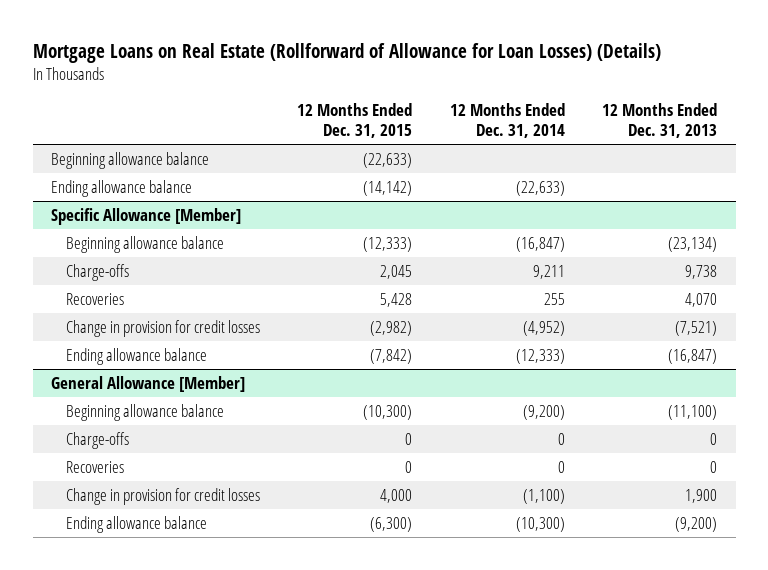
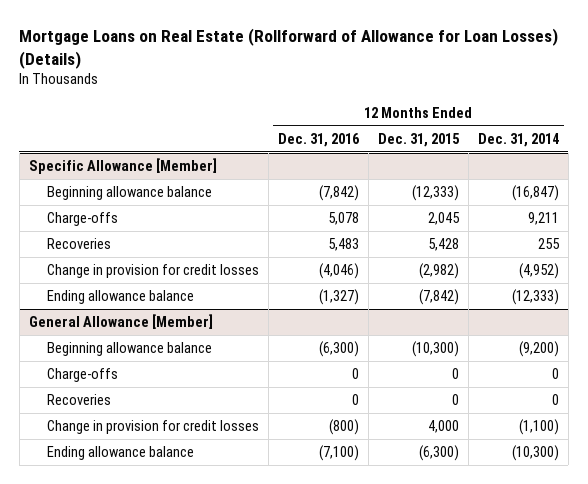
- | 12 Months Ended Dec. 31, 2015 | 12 Months Ended Dec. 31, 2014 | 12 Months Ended Dec. 31, 2013
+ | 12 Months Ended Dec. 31, 2016 | 12 Months Ended Dec. 31, 2015 | 12 Months Ended Dec. 31, 2014
- Beginning allowance balance | (22,633) | |
- Ending allowance balance | (14,142) | (22,633) |

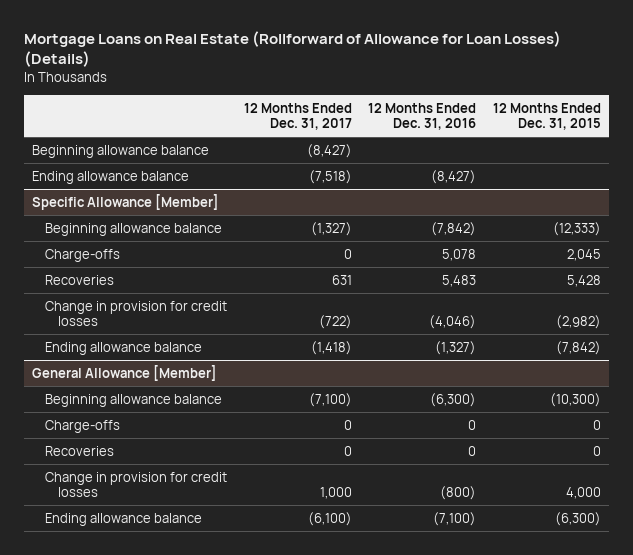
- | 12 Months Ended Dec. 31, 2016 | 12 Months Ended Dec. 31, 2015 | 12 Months Ended Dec. 31, 2014
+ | 12 Months Ended Dec. 31, 2017 | 12 Months Ended Dec. 31, 2016 | 12 Months Ended Dec. 31, 2015
+ Beginning allowance balance | (8,427) | |
+ Ending allowance balance | (7,518) | (8,427) |

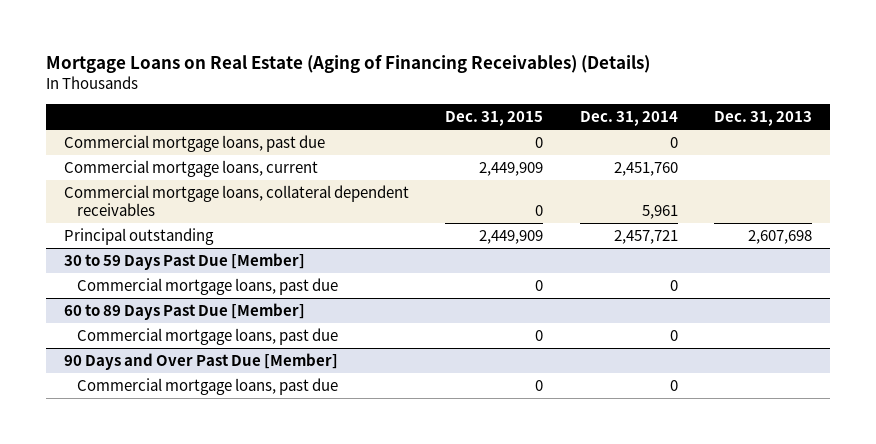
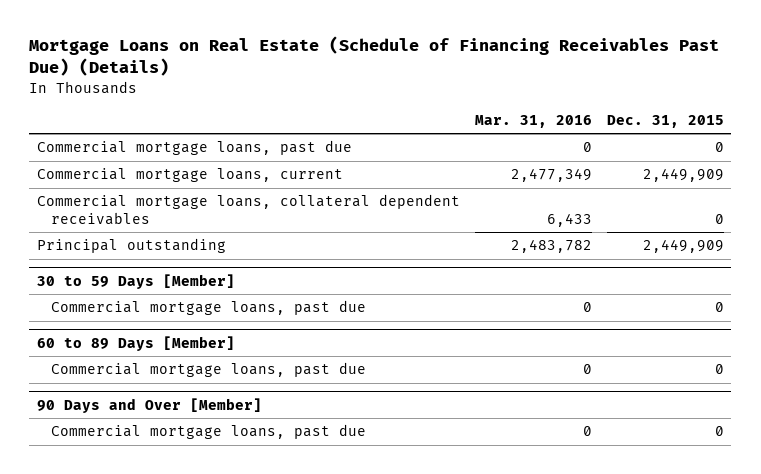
- Mortgage Loans on Real Estate (Aging of Financing Receivables) (Details)
+ Mortgage Loans on Real Estate (Schedule of Financing Receivables Past Due) (Details)
- | Dec. 31, 2015 | Dec. 31, 2014 | Dec. 31, 2013
+ | Mar. 31, 2016 | Dec. 31, 2015
- 30 to 59 Days Past Due [Member]
+ 30 to 59 Days [Member]
- 60 to 89 Days Past Due [Member]
+ 60 to 89 Days [Member]
- 90 Days and Over Past Due [Member]
+ 90 Days and Over [Member]

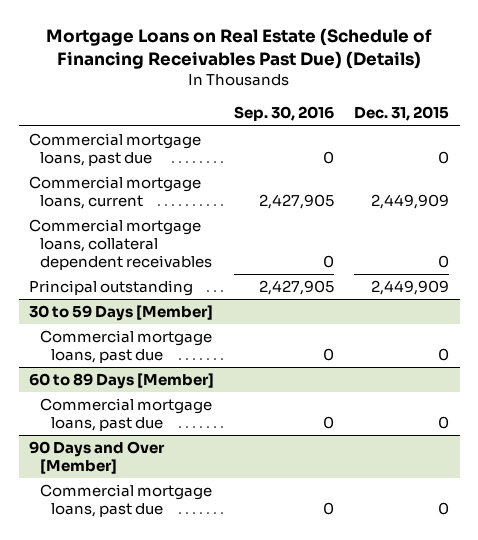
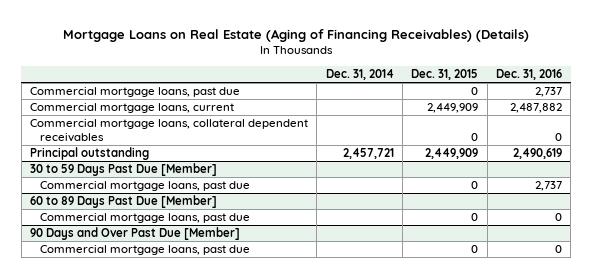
- Mortgage Loans on Real Estate (Schedule of Financing Receivables Past Due) (Details)
+ Mortgage Loans on Real Estate (Aging of Financing Receivables) (Details)
- | Sep. 30, 2016 | Dec. 31, 2015
+ | Dec. 31, 2014 | Dec. 31, 2015 | Dec. 31, 2016
- 30 to 59 Days [Member]
+ 30 to 59 Days Past Due [Member]
- 60 to 89 Days [Member]
+ 60 to 89 Days Past Due [Member]
- 90 Days and Over [Member]
+ 90 Days and Over Past Due [Member]

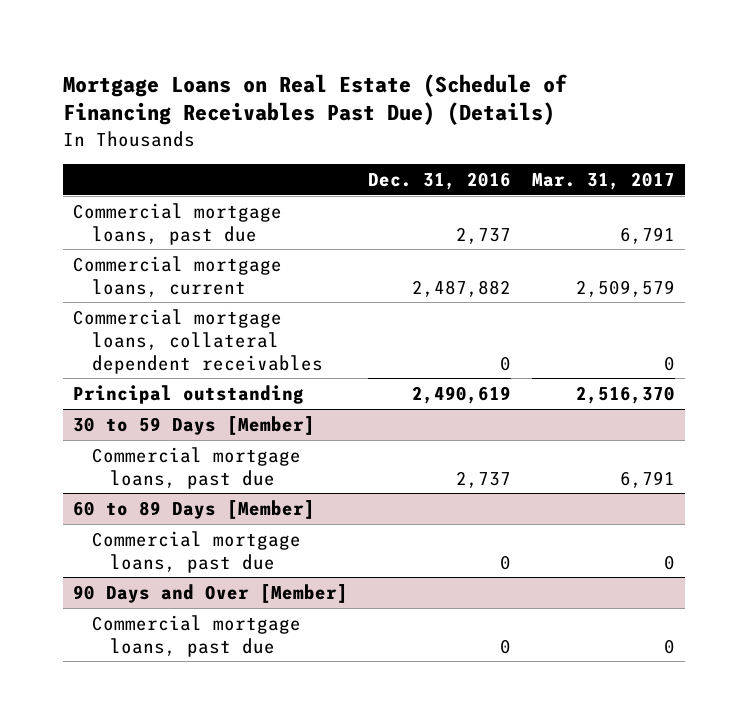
- Mortgage Loans on Real Estate (Aging of Financing Receivables) (Details)
+ Mortgage Loans on Real Estate (Schedule of Financing Receivables Past Due) (Details)
- | Dec. 31, 2014 | Dec. 31, 2015 | Dec. 31, 2016
+ | Dec. 31, 2016 | Mar. 31, 2017
- 30 to 59 Days Past Due [Member]
+ 30 to 59 Days [Member]
- 60 to 89 Days Past Due [Member]
+ 60 to 89 Days [Member]
- 90 Days and Over Past Due [Member]
+ 90 Days and Over [Member]

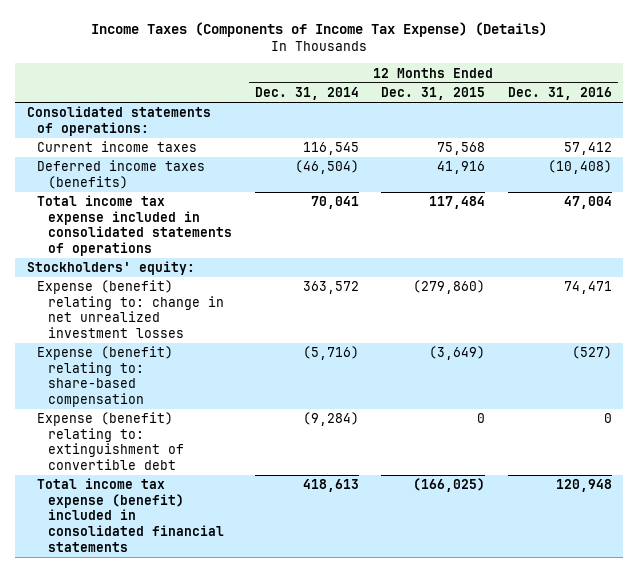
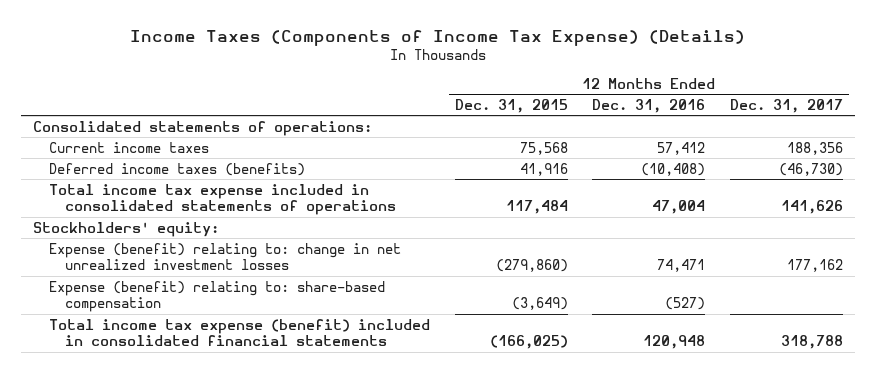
- | 12 Months Ended Dec. 31, 2014 | 12 Months Ended Dec. 31, 2015 | 12 Months Ended Dec. 31, 2016
+ | 12 Months Ended Dec. 31, 2015 | 12 Months Ended Dec. 31, 2016 | 12 Months Ended Dec. 31, 2017
- Expense (benefit) relating to: extinguishment of convertible debt | (9,284) | 0 | 0

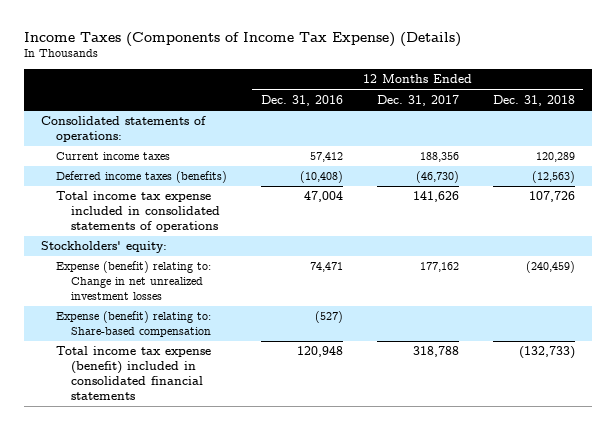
- | 12 Months Ended Dec. 31, 2015 | 12 Months Ended Dec. 31, 2016 | 12 Months Ended Dec. 31, 2017
+ | 12 Months Ended Dec. 31, 2016 | 12 Months Ended Dec. 31, 2017 | 12 Months Ended Dec. 31, 2018
- Expense (benefit) relating to: change in net unrealized investment losses | (279,860) | 74,471 | 177,162
- Expense (benefit) relating to: share-based compensation | (3,649) | (527) |
+ Expense (benefit) relating to: Change in net unrealized investment losses | 74,471 | 177,162 | (240,459)
+ Expense (benefit) relating to: Share-based compensation | (527) | |

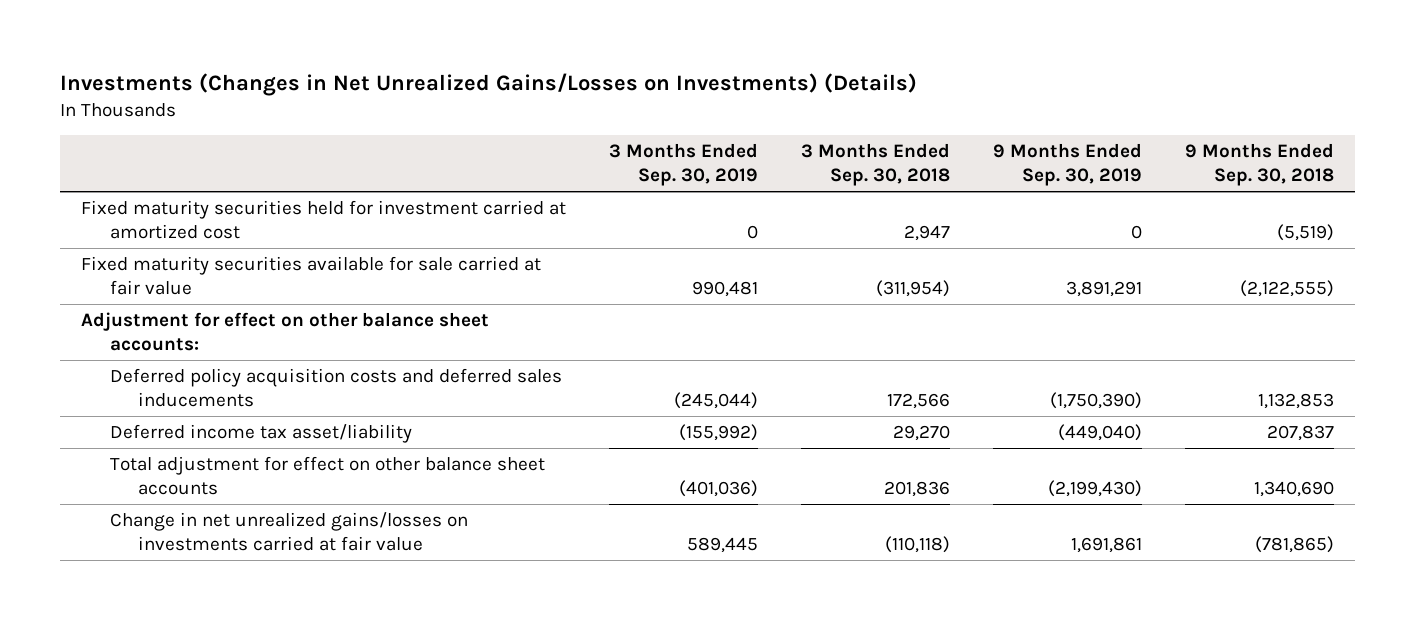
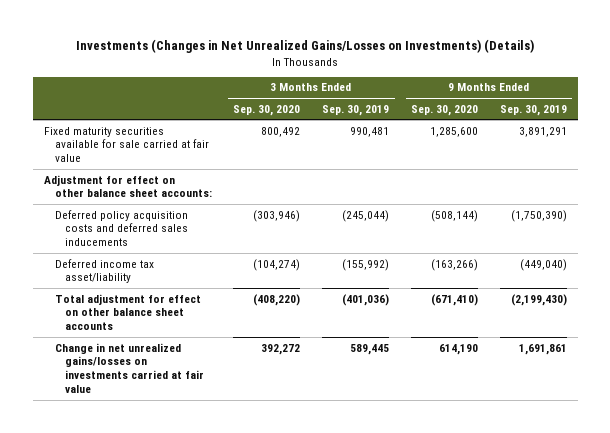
- | 3 Months Ended Sep. 30, 2019 | 3 Months Ended Sep. 30, 2018 | 9 Months Ended Sep. 30, 2019 | 9 Months Ended Sep. 30, 2018
+ | 3 Months Ended Sep. 30, 2020 | 3 Months Ended Sep. 30, 2019 | 9 Months Ended Sep. 30, 2020 | 9 Months Ended Sep. 30, 2019
- Fixed maturity securities held for investment carried at amortized cost | 0 | 2,947 | 0 | (5,519)

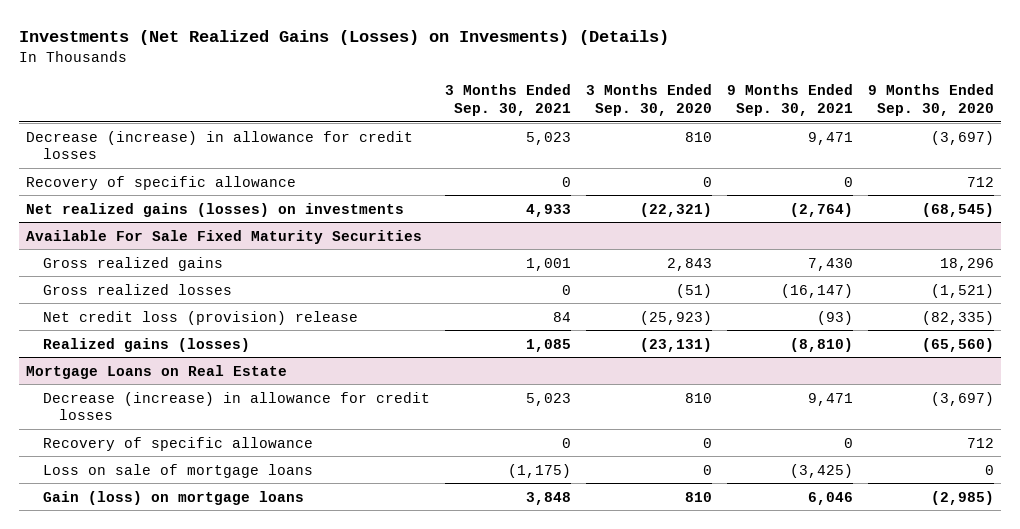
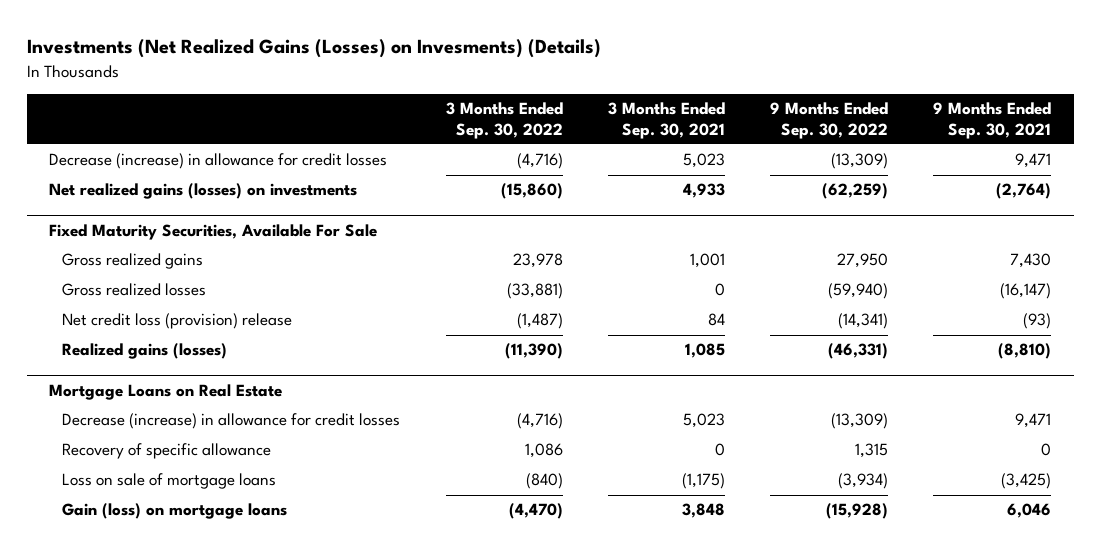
- | 3 Months Ended Sep. 30, 2021 | 3 Months Ended Sep. 30, 2020 | 9 Months Ended Sep. 30, 2021 | 9 Months Ended Sep. 30, 2020
+ | 3 Months Ended Sep. 30, 2022 | 3 Months Ended Sep. 30, 2021 | 9 Months Ended Sep. 30, 2022 | 9 Months Ended Sep. 30, 2021
- Recovery of specific allowance | 0 | 0 | 0 | 712
- Available For Sale Fixed Maturity Securities
+ Fixed Maturity Securities, Available For Sale

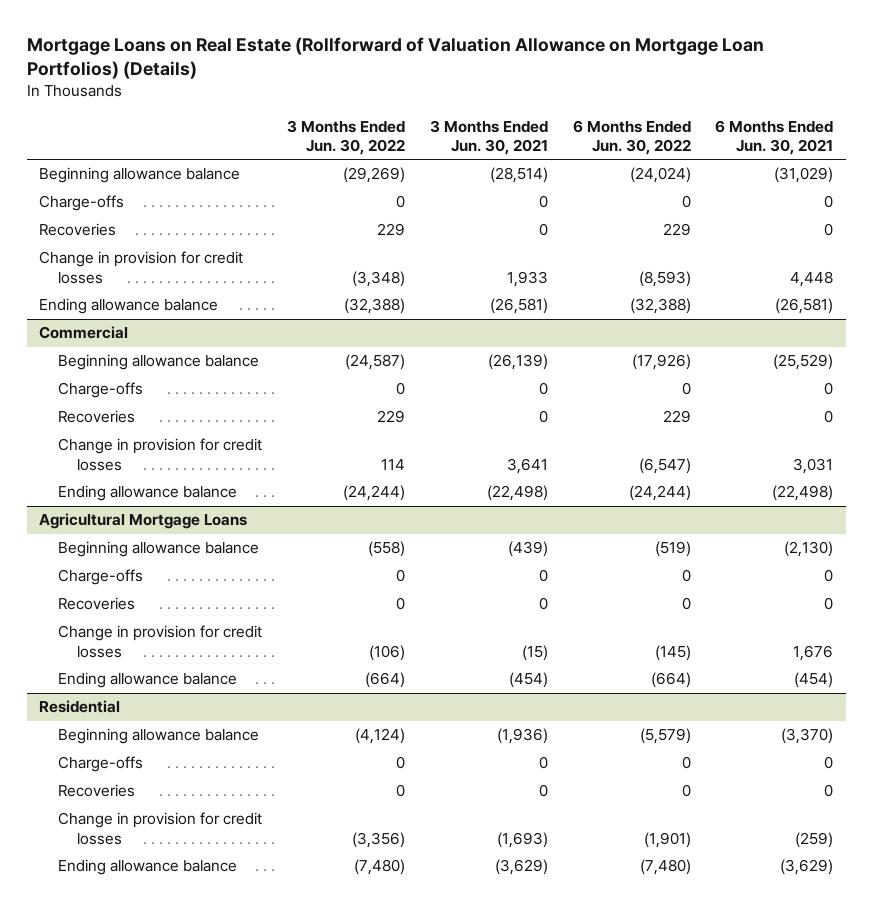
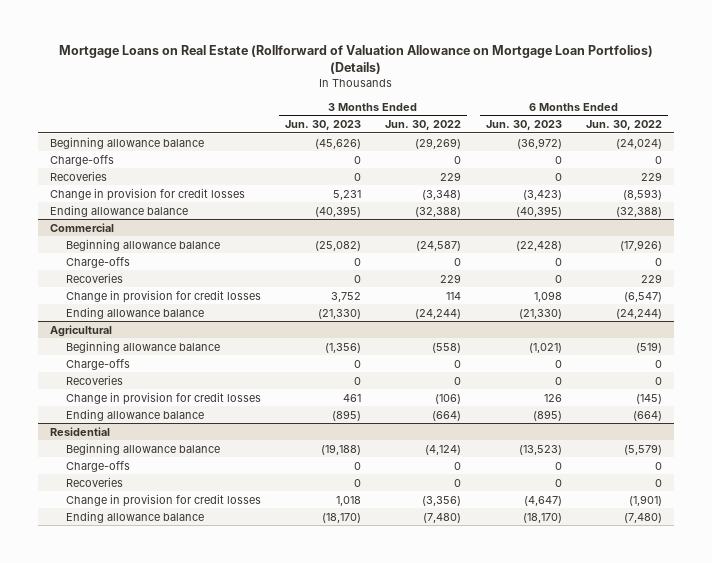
- | 3 Months Ended Jun. 30, 2022 | 3 Months Ended Jun. 30, 2021 | 6 Months Ended Jun. 30, 2022 | 6 Months Ended Jun. 30, 2021
+ | 3 Months Ended Jun. 30, 2023 | 3 Months Ended Jun. 30, 2022 | 6 Months Ended Jun. 30, 2023 | 6 Months Ended Jun. 30, 2022
- Agricultural Mortgage Loans
+ Agricultural

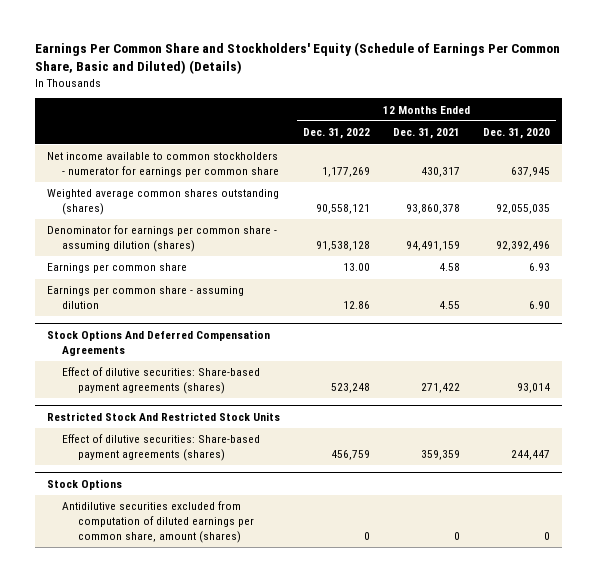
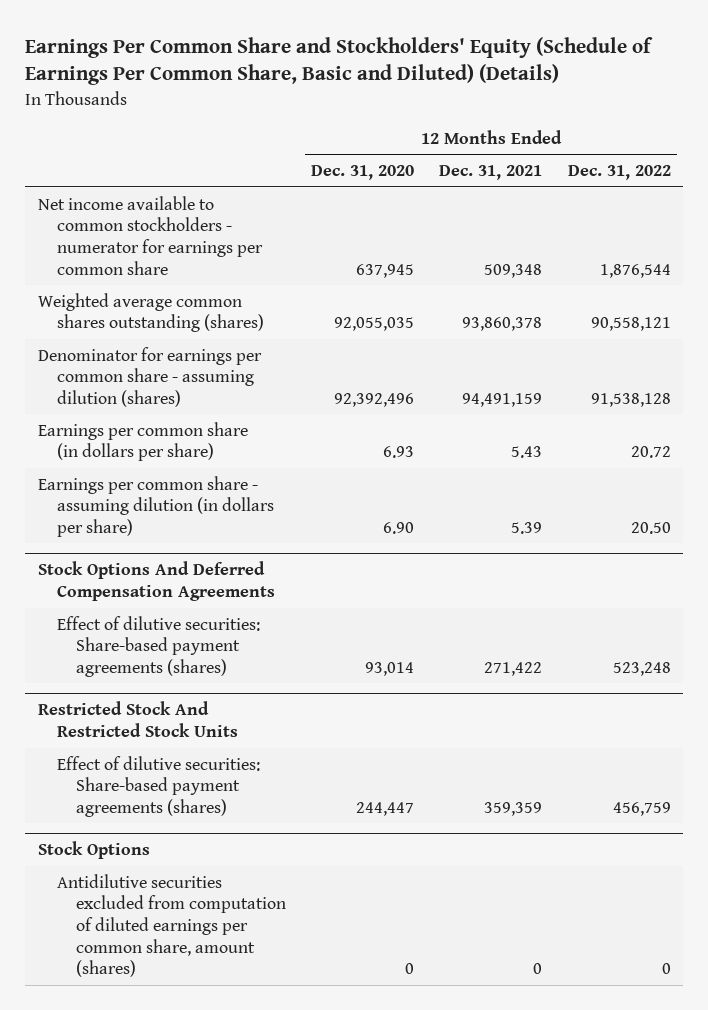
- | 12 Months Ended Dec. 31, 2022 | 12 Months Ended Dec. 31, 2021 | 12 Months Ended Dec. 31, 2020
+ | 12 Months Ended Dec. 31, 2020 | 12 Months Ended Dec. 31, 2021 | 12 Months Ended Dec. 31, 2022
- Net income available to common stockholders - numerator for earnings per common share | 1,177,269 | 430,317 | 637,945
+ Net income available to common stockholders - numerator for earnings per common share | 637,945 | 509,348 | 1,876,544
- Earnings per common share | 13.00 | 4.58 | 6.93
- Earnings per common share - assuming dilution | 12.86 | 4.55 | 6.90
+ Earnings per common share (in dollars per share) | 6.93 | 5.43 | 20.72
+ Earnings per common share - assuming dilution (in dollars per share) | 6.90 | 5.39 | 20.50

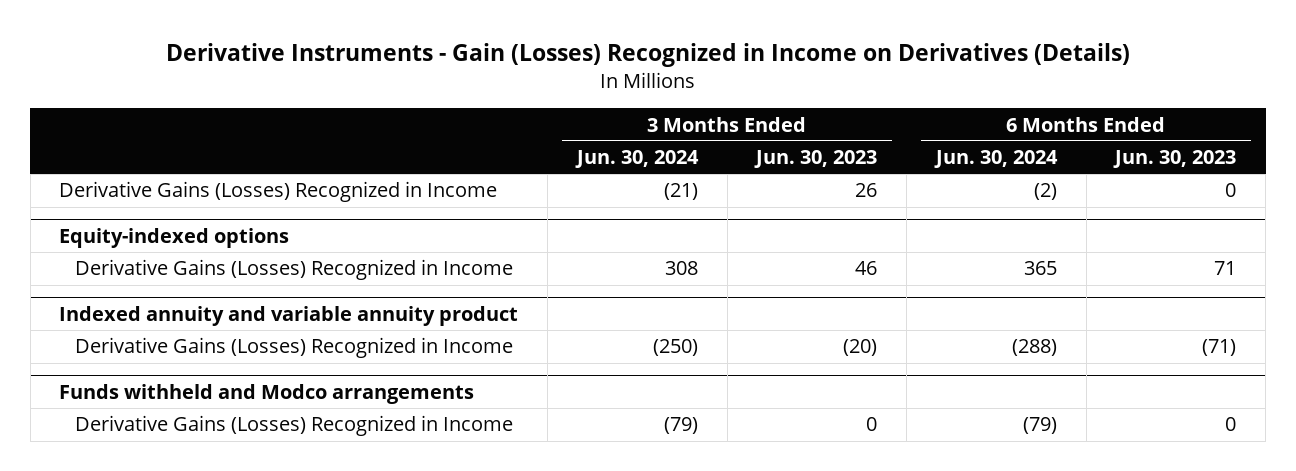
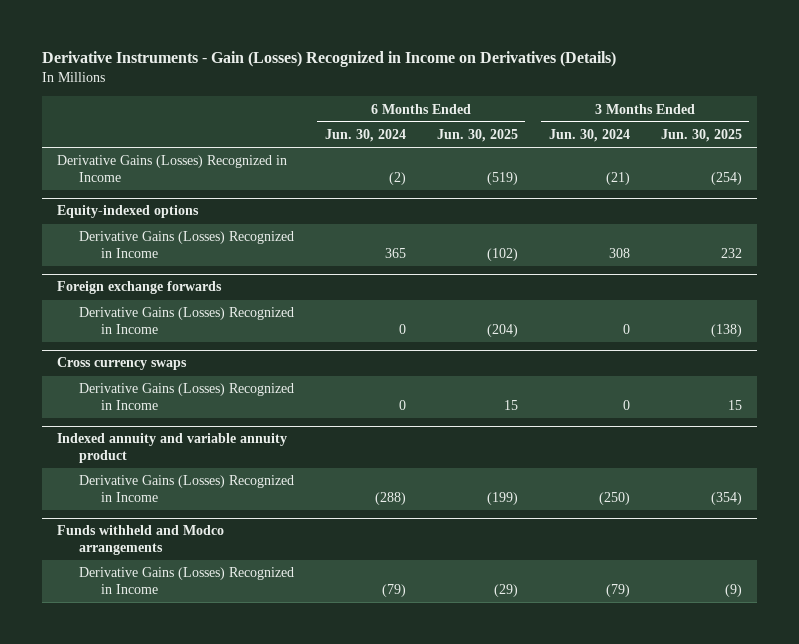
- | 3 Months Ended Jun. 30, 2024 | 3 Months Ended Jun. 30, 2023 | 6 Months Ended Jun. 30, 2024 | 6 Months Ended Jun. 30, 2023
+ | 6 Months Ended Jun. 30, 2024 | 6 Months Ended Jun. 30, 2025 | 3 Months Ended Jun. 30, 2024 | 3 Months Ended Jun. 30, 2025
+ Foreign exchange forwards
+ Derivative Gains (Losses) Recognized in Income | 0 | (204) | 0 | (138)
+ Cross currency swaps
+ Derivative Gains (Losses) Recognized in Income | 0 | 15 | 0 | 15

